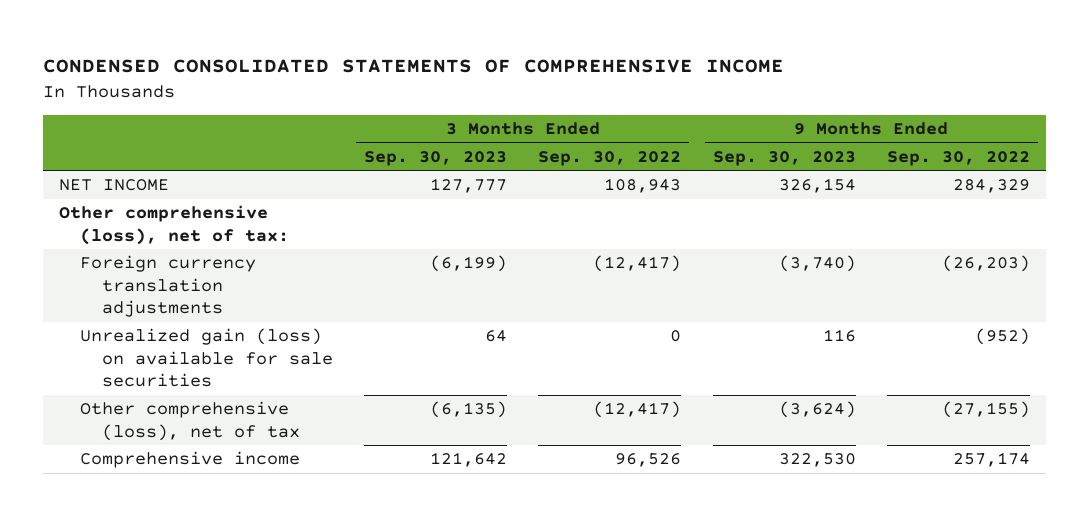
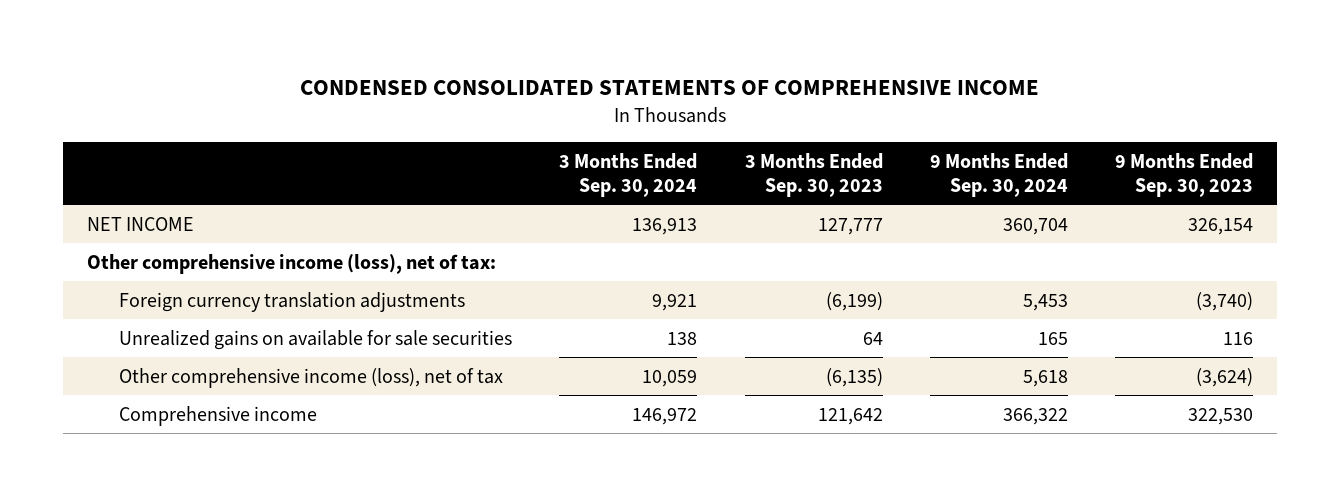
- | 3 Months Ended Sep. 30, 2023 | 3 Months Ended Sep. 30, 2022 | 9 Months Ended Sep. 30, 2023 | 9 Months Ended Sep. 30, 2022
+ | 3 Months Ended Sep. 30, 2024 | 3 Months Ended Sep. 30, 2023 | 9 Months Ended Sep. 30, 2024 | 9 Months Ended Sep. 30, 2023
- Other comprehensive (loss), net of tax:
+ Other comprehensive income (loss), net of tax:
- Unrealized gain (loss) on available for sale securities | 64 | 0 | 116 | (952)
- Other comprehensive (loss), net of tax | (6,135) | (12,417) | (3,624) | (27,155)
+ Unrealized gains on available for sale securities | 138 | 64 | 165 | 116
+ Other comprehensive income (loss), net of tax | 10,059 | (6,135) | 5,618 | (3,624)

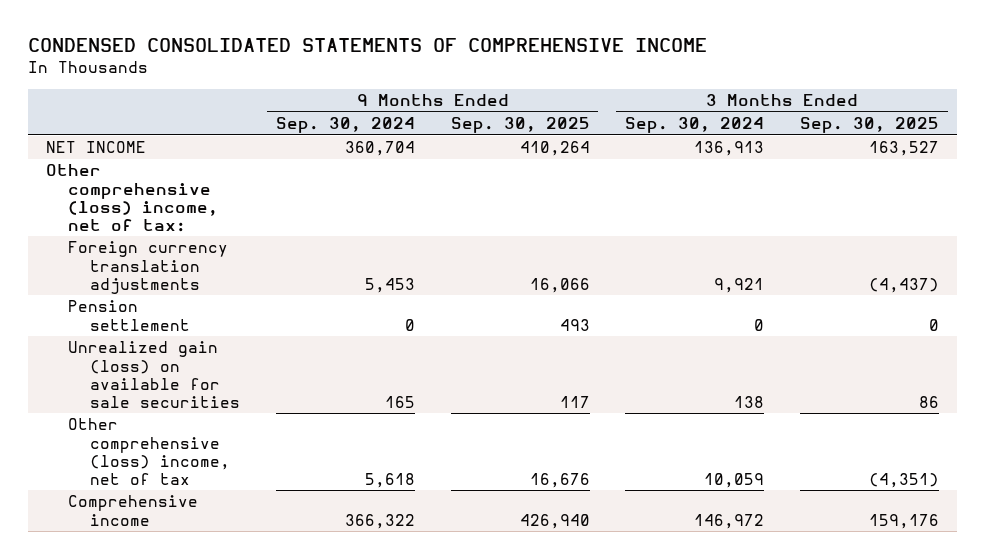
- | 3 Months Ended Sep. 30, 2024 | 3 Months Ended Sep. 30, 2023 | 9 Months Ended Sep. 30, 2024 | 9 Months Ended Sep. 30, 2023
+ | 9 Months Ended Sep. 30, 2024 | 9 Months Ended Sep. 30, 2025 | 3 Months Ended Sep. 30, 2024 | 3 Months Ended Sep. 30, 2025
- Other comprehensive income (loss), net of tax:
+ Other comprehensive (loss) income, net of tax:
- Unrealized gains on available for sale securities | 138 | 64 | 165 | 116
- Other comprehensive income (loss), net of tax | 10,059 | (6,135) | 5,618 | (3,624)
+ Pension settlement | 0 | 493 | 0 | 0
+ Unrealized gain (loss) on available for sale securities | 165 | 117 | 138 | 86
+ Other comprehensive (loss) income, net of tax | 5,618 | 16,676 | 10,059 | (4,351)

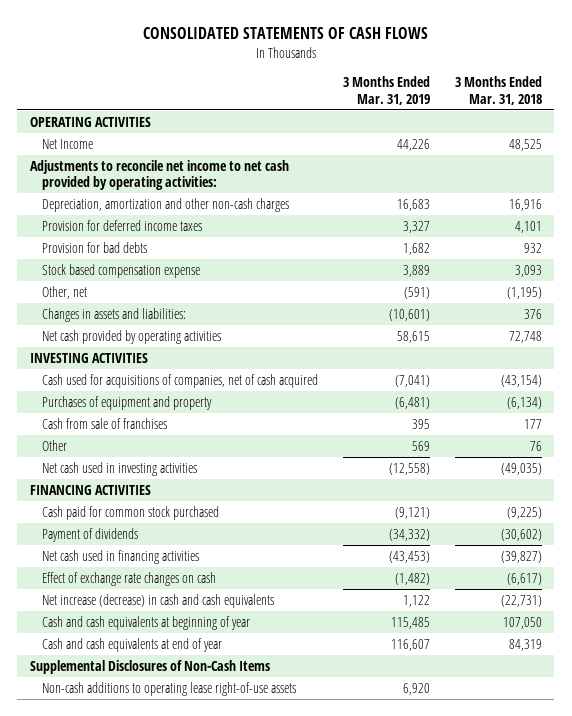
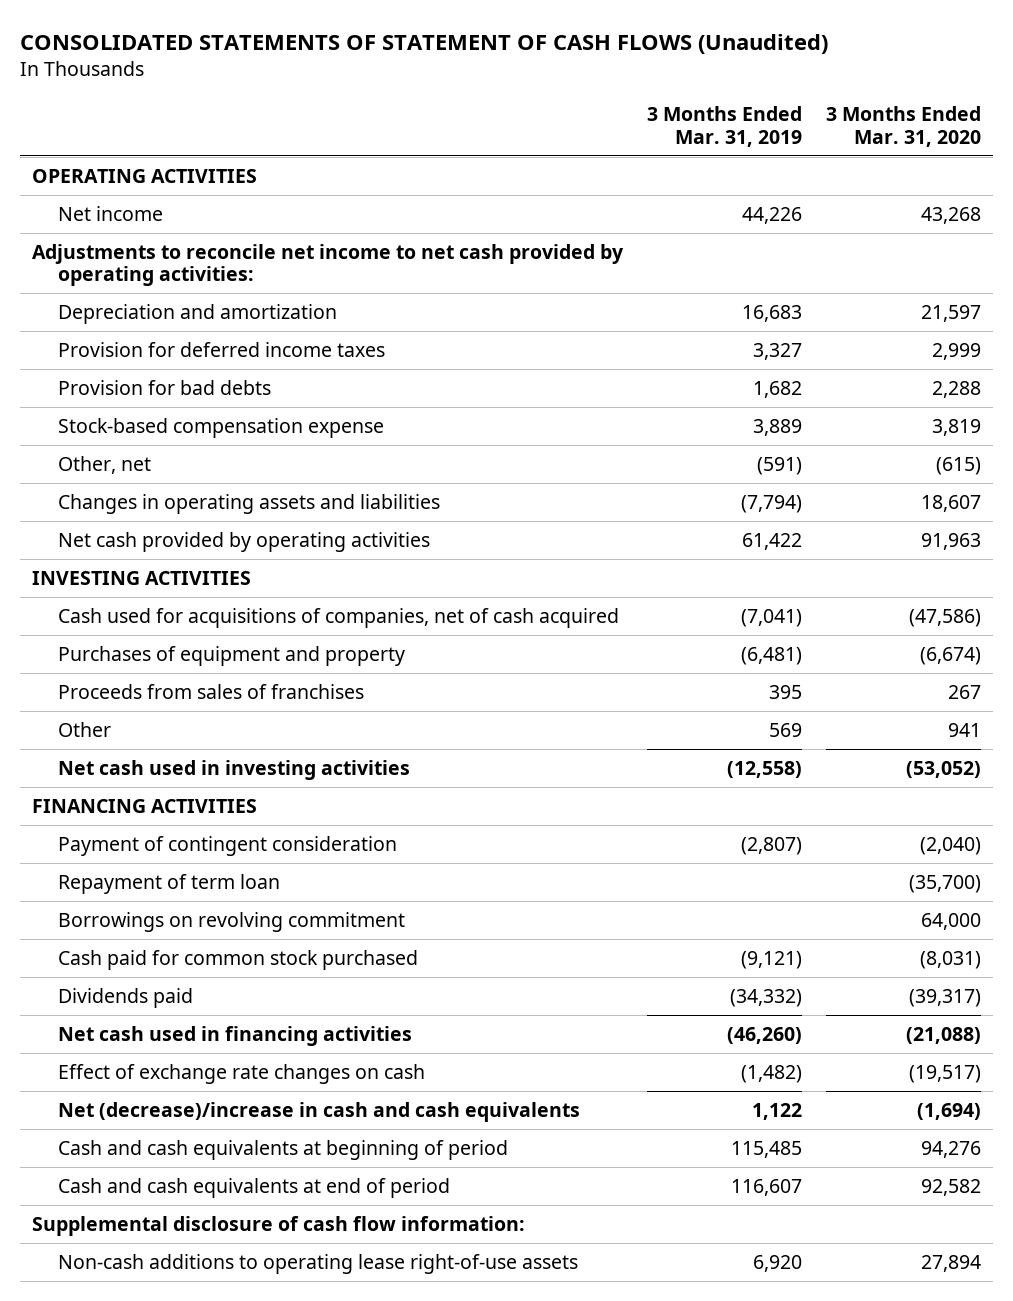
- CONSOLIDATED STATEMENTS OF CASH FLOWS
+ CONSOLIDATED STATEMENTS OF STATEMENT OF CASH FLOWS (Unaudited)
- | 3 Months Ended Mar. 31, 2019 | 3 Months Ended Mar. 31, 2018
+ | 3 Months Ended Mar. 31, 2019 | 3 Months Ended Mar. 31, 2020
- Net Income | 44,226 | 48,525
+ Net income | 44,226 | 43,268
- Depreciation, amortization and other non-cash charges | 16,683 | 16,916
+ Depreciation and amortization | 16,683 | 21,597
- Stock based compensation expense | 3,889 | 3,093
+ Stock-based compensation expense | 3,889 | 3,819
- Changes in assets and liabilities: | (10,601) | 376
- Net cash provided by operating activities | 58,615 | 72,748
+ Changes in operating assets and liabilities | (7,794) | 18,607
+ Net cash provided by operating activities | 61,422 | 91,963
- Cash from sale of franchises | 395 | 177
+ Proceeds from sales of franchises | 395 | 267
+ Payment of contingent consideration | (2,807) | (2,040)
+ Repayment of term loan | | (35,700)
+ Borrowings on revolving commitment | | 64,000
- Payment of dividends | (34,332) | (30,602)
- Net cash used in financing activities | (43,453) | (39,827)
+ Dividends paid | (34,332) | (39,317)
+ Net cash used in financing activities | (46,260) | (21,088)
- Net increase (decrease) in cash and cash equivalents | 1,122 | (22,731)
- Cash and cash equivalents at beginning of year | 115,485 | 107,050
- Cash and cash equivalents at end of year | 116,607 | 84,319
- Supplemental Disclosures of Non-Cash Items
+ Net (decrease)/increase in cash and cash equivalents | 1,122 | (1,694)
+ Cash and cash equivalents at beginning of period | 115,485 | 94,276
+ Cash and cash equivalents at end of period | 116,607 | 92,582
+ Supplemental disclosure of cash flow information:

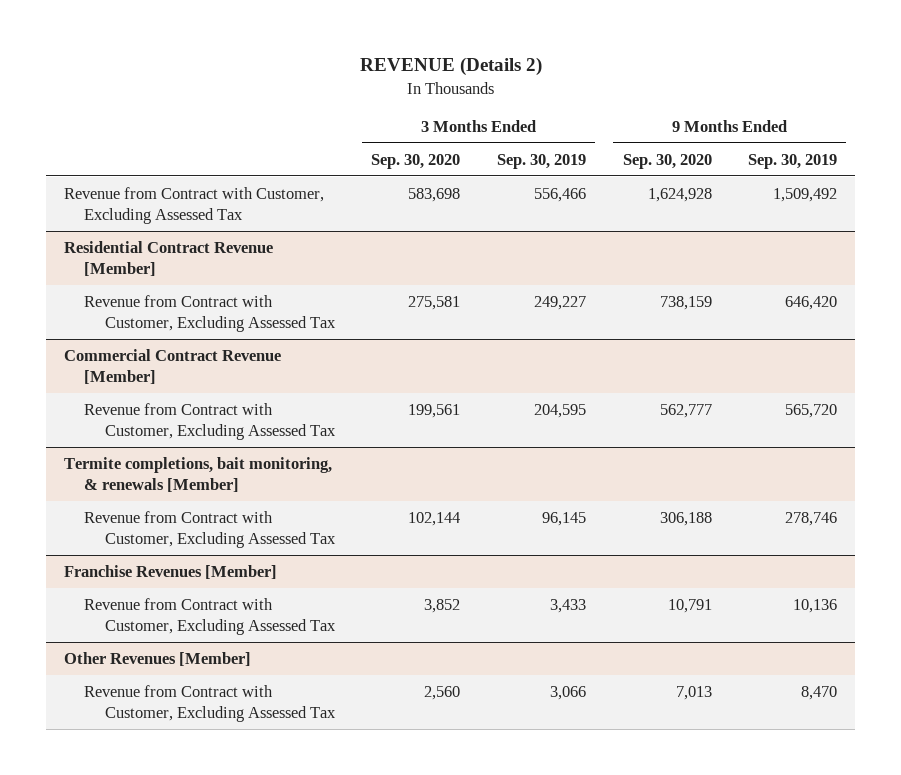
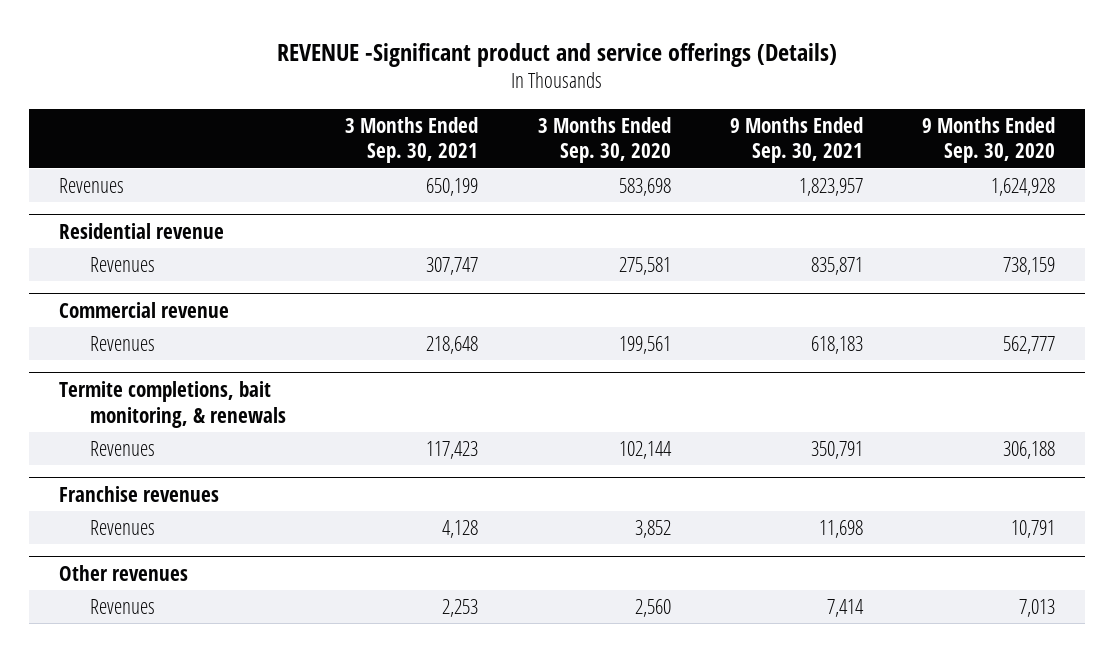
- REVENUE (Details 2)
+ REVENUE -Significant product and service offerings (Details)
- | 3 Months Ended Sep. 30, 2020 | 3 Months Ended Sep. 30, 2019 | 9 Months Ended Sep. 30, 2020 | 9 Months Ended Sep. 30, 2019
+ | 3 Months Ended Sep. 30, 2021 | 3 Months Ended Sep. 30, 2020 | 9 Months Ended Sep. 30, 2021 | 9 Months Ended Sep. 30, 2020
- Revenue from Contract with Customer, Excluding Assessed Tax | 583,698 | 556,466 | 1,624,928 | 1,509,492
- Residential Contract Revenue [Member]
- Revenue from Contract with Customer, Excluding Assessed Tax | 275,581 | 249,227 | 738,159 | 646,420
- Commercial Contract Revenue [Member]
- Revenue from Contract with Customer, Excluding Assessed Tax | 199,561 | 204,595 | 562,777 | 565,720
- Termite completions, bait monitoring, & renewals [Member]
- Revenue from Contract with Customer, Excluding Assessed Tax | 102,144 | 96,145 | 306,188 | 278,746
- Franchise Revenues [Member]
- Revenue from Contract with Customer, Excluding Assessed Tax | 3,852 | 3,433 | 10,791 | 10,136
- Other Revenues [Member]
- Revenue from Contract with Customer, Excluding Assessed Tax | 2,560 | 3,066 | 7,013 | 8,470
+ Revenues | 650,199 | 583,698 | 1,823,957 | 1,624,928
+ Residential revenue
+ Revenues | 307,747 | 275,581 | 835,871 | 738,159
+ Commercial revenue
+ Revenues | 218,648 | 199,561 | 618,183 | 562,777
+ Termite completions, bait monitoring, & renewals
+ Revenues | 117,423 | 102,144 | 350,791 | 306,188
+ Franchise revenues
+ Revenues | 4,128 | 3,852 | 11,698 | 10,791
+ Other revenues
+ Revenues | 2,253 | 2,560 | 7,414 | 7,013

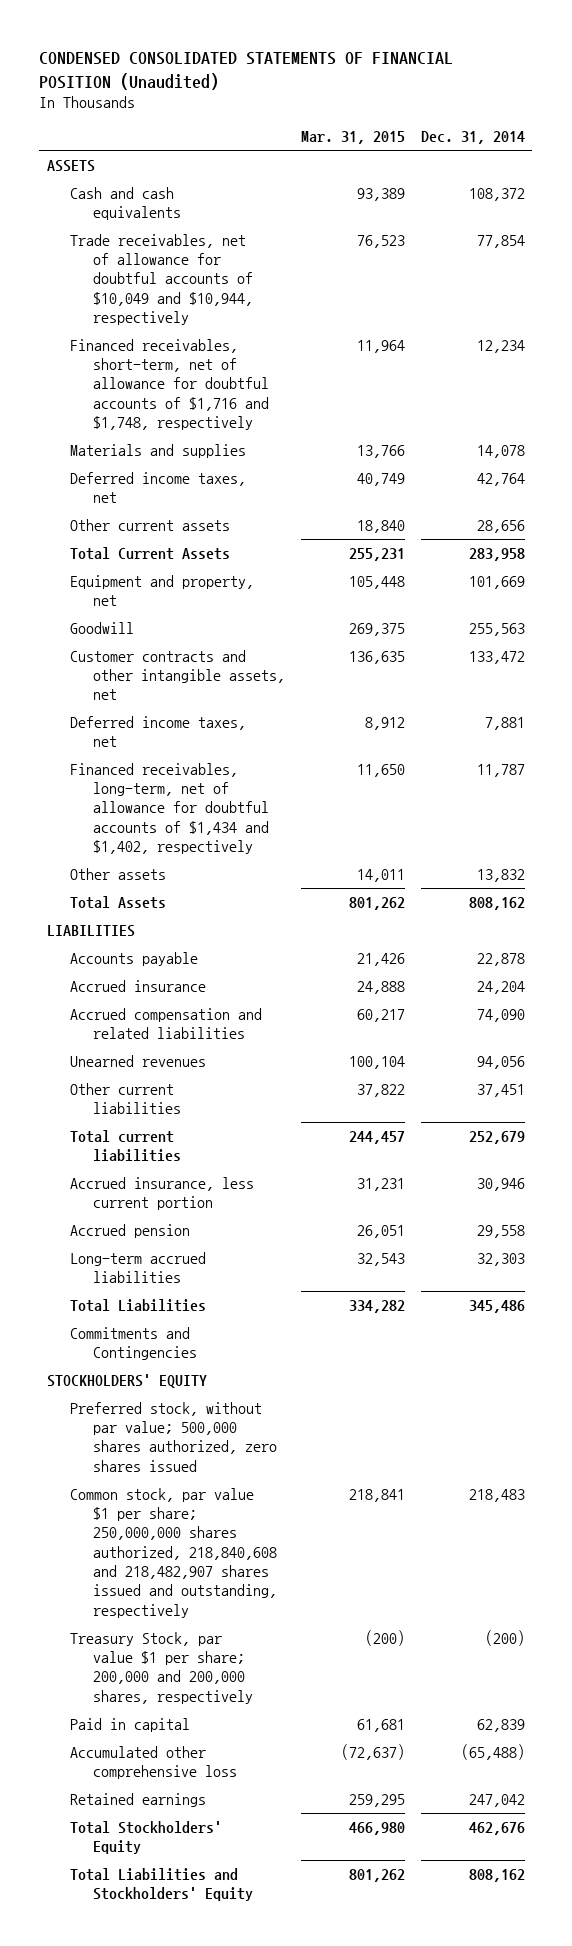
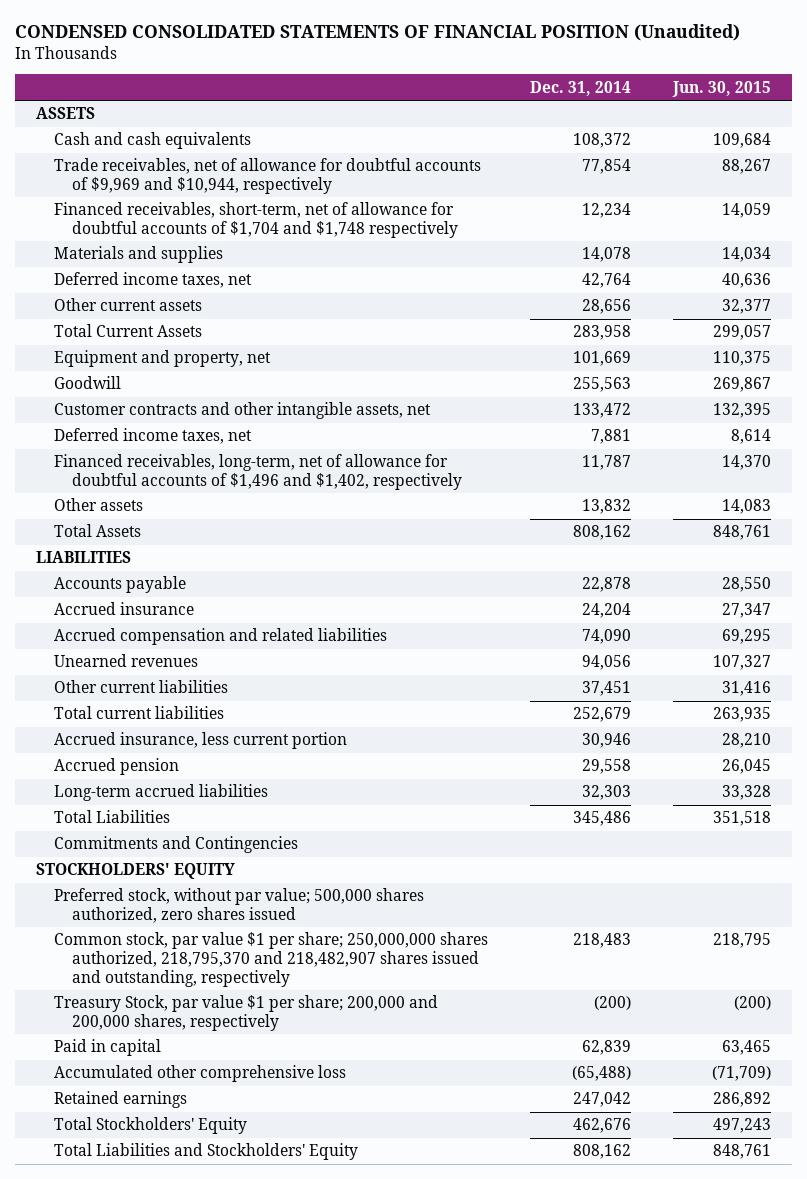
- | Mar. 31, 2015 | Dec. 31, 2014
+ | Dec. 31, 2014 | Jun. 30, 2015
- Trade receivables, net of allowance for doubtful accounts of $10,049 and $10,944, respectively | 76,523 | 77,854
- Financed receivables, short-term, net of allowance for doubtful accounts of $1,716 and $1,748, respectively | 11,964 | 12,234
+ Trade receivables, net of allowance for doubtful accounts of $9,969 and $10,944, respectively | 77,854 | 88,267
+ Financed receivables, short-term, net of allowance for doubtful accounts of $1,704 and $1,748 respectively | 12,234 | 14,059
- Financed receivables, long-term, net of allowance for doubtful accounts of $1,434 and $1,402, respectively | 11,650 | 11,787
+ Financed receivables, long-term, net of allowance for doubtful accounts of $1,496 and $1,402, respectively | 11,787 | 14,370
- Common stock, par value $1 per share; 250,000,000 shares authorized, 218,840,608 and 218,482,907 shares issued and outstanding, respectively | 218,841 | 218,483
+ Common stock, par value $1 per share; 250,000,000 shares authorized, 218,795,370 and 218,482,907 shares issued and outstanding, respectively | 218,483 | 218,795

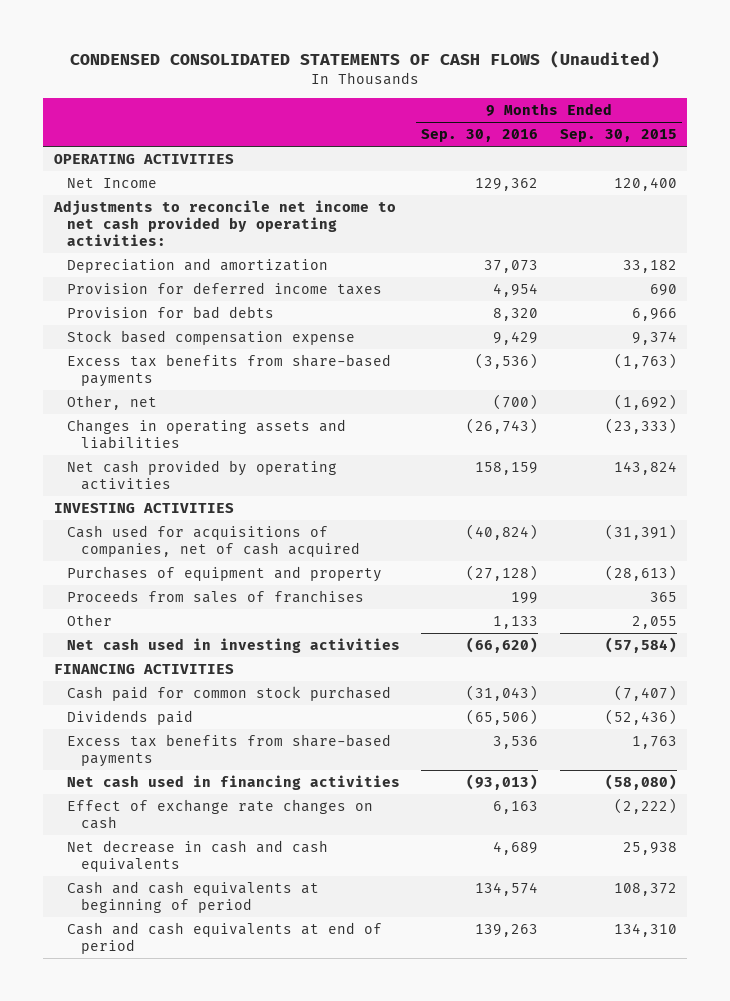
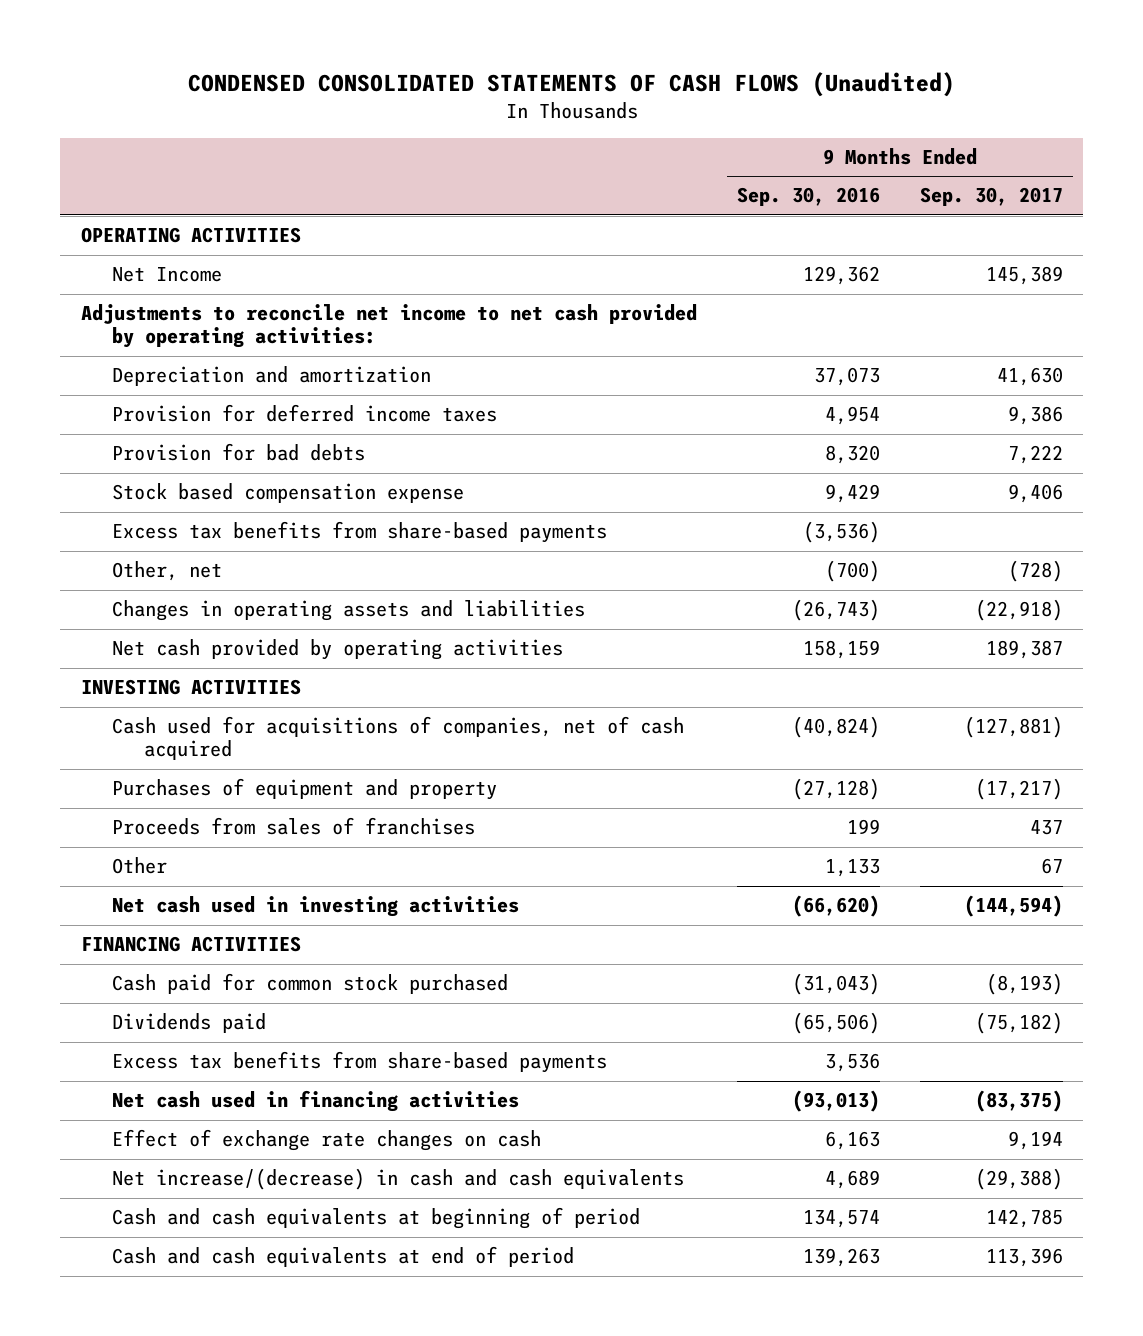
- | 9 Months Ended Sep. 30, 2016 | 9 Months Ended Sep. 30, 2015
+ | 9 Months Ended Sep. 30, 2016 | 9 Months Ended Sep. 30, 2017
- Net decrease in cash and cash equivalents | 4,689 | 25,938
+ Net increase/(decrease) in cash and cash equivalents | 4,689 | (29,388)

